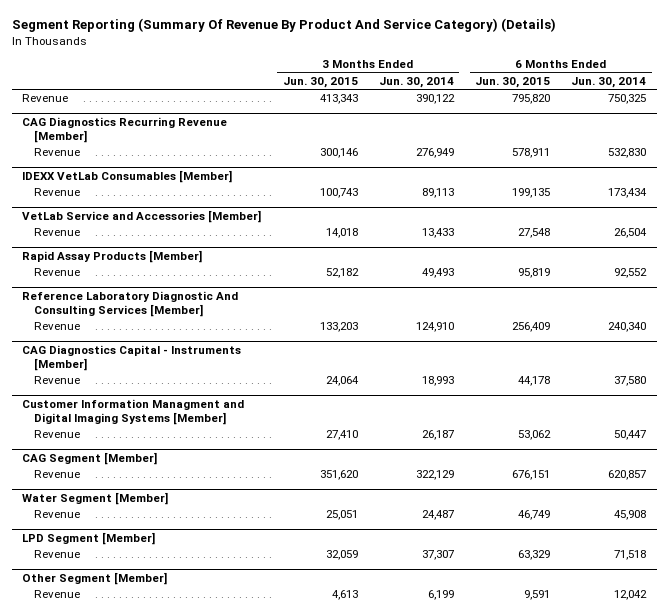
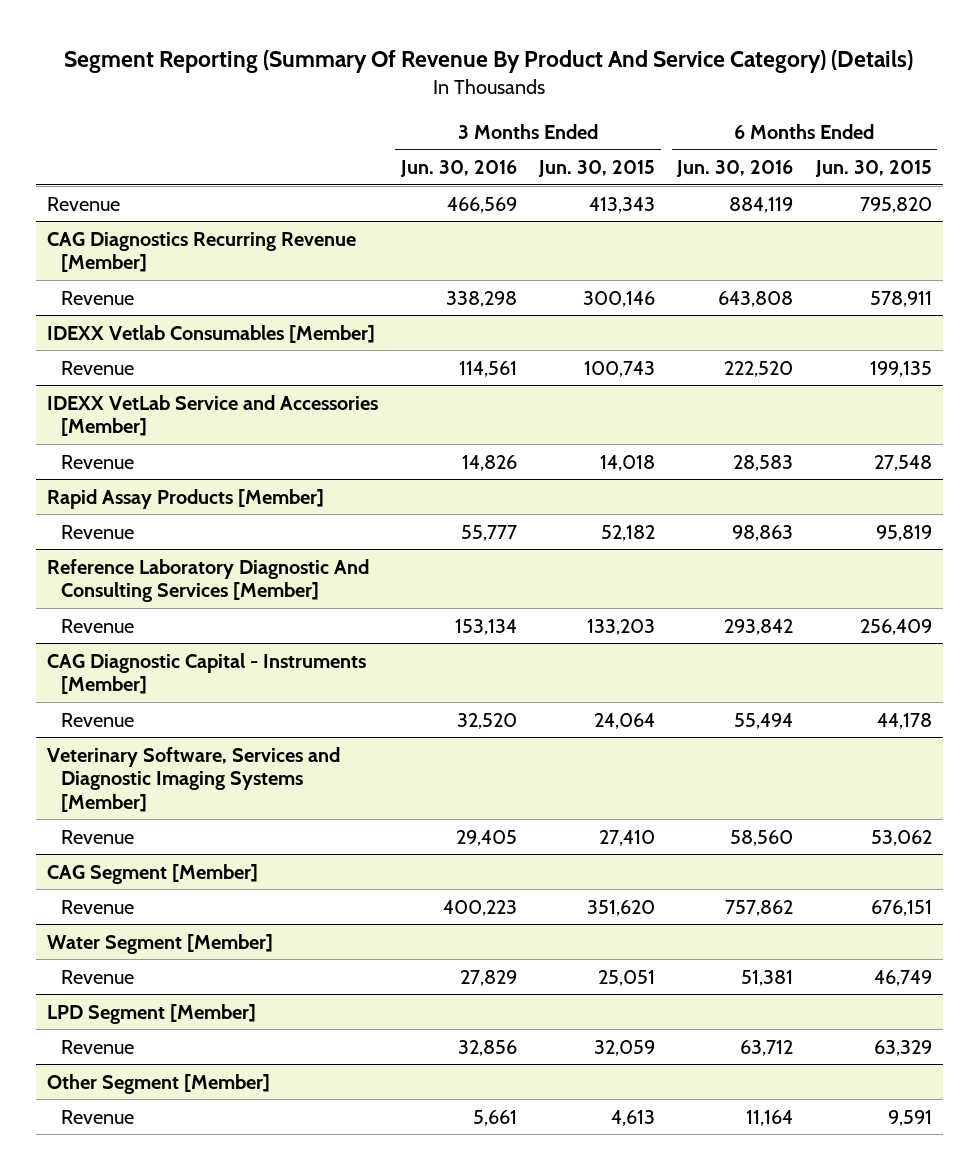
- | 3 Months Ended Jun. 30, 2015 | 3 Months Ended Jun. 30, 2014 | 6 Months Ended Jun. 30, 2015 | 6 Months Ended Jun. 30, 2014
+ | 3 Months Ended Jun. 30, 2016 | 3 Months Ended Jun. 30, 2015 | 6 Months Ended Jun. 30, 2016 | 6 Months Ended Jun. 30, 2015
- IDEXX VetLab Consumables [Member]
+ IDEXX Vetlab Consumables [Member]
- VetLab Service and Accessories [Member]
+ IDEXX VetLab Service and Accessories [Member]
- CAG Diagnostics Capital - Instruments [Member]
+ CAG Diagnostic Capital - Instruments [Member]
- Customer Information Managment and Digital Imaging Systems [Member]
+ Veterinary Software, Services and Diagnostic Imaging Systems [Member]

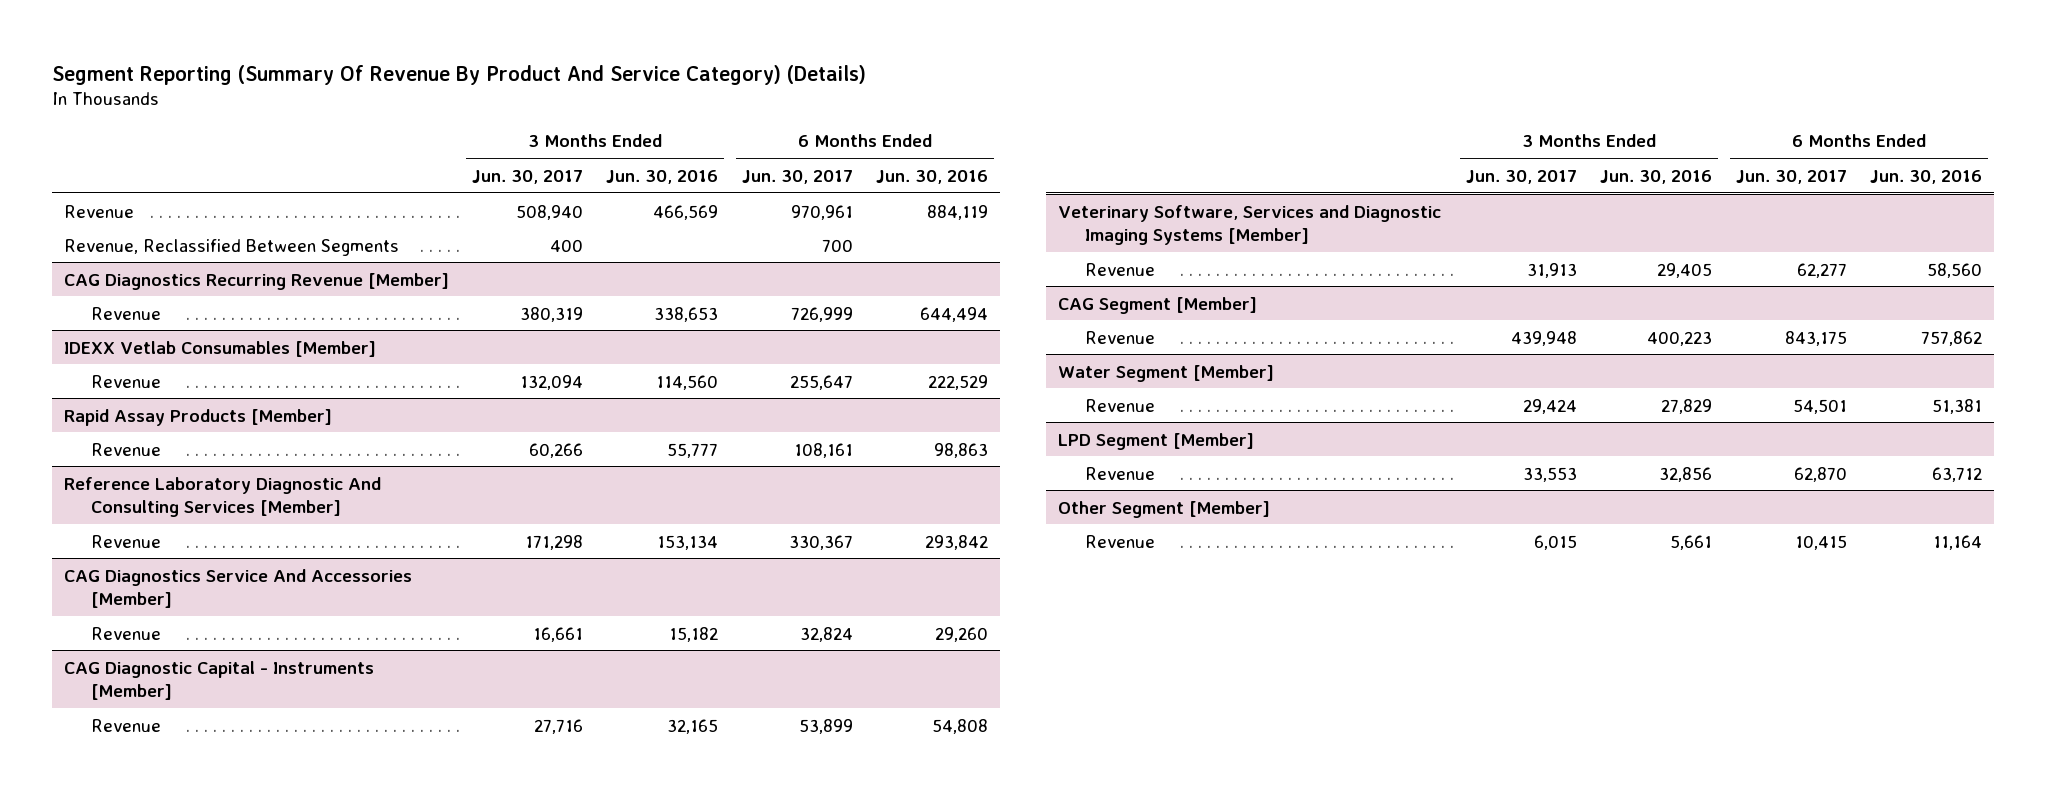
- | 3 Months Ended Jun. 30, 2016 | 3 Months Ended Jun. 30, 2015 | 6 Months Ended Jun. 30, 2016 | 6 Months Ended Jun. 30, 2015
+ | 3 Months Ended Jun. 30, 2017 | 3 Months Ended Jun. 30, 2016 | 6 Months Ended Jun. 30, 2017 | 6 Months Ended Jun. 30, 2016
+ Revenue, Reclassified Between Segments | 400 | | 700 |
@ CAG Diagnostics Recurring Revenue [Member]
- Revenue | 338,298 | 300,146 | 643,808 | 578,911
+ Revenue | 380,319 | 338,653 | 726,999 | 644,494
@ IDEXX Vetlab Consumables [Member]
- Revenue | 114,561 | 100,743 | 222,520 | 199,135
- IDEXX VetLab Service and Accessories [Member]
- Revenue | 14,826 | 14,018 | 28,583 | 27,548
@ IDEXX Vetlab Consumables [Member]
+ Revenue | 132,094 | 114,560 | 255,647 | 222,529
+ CAG Diagnostics Service And Accessories [Member]
+ Revenue | 16,661 | 15,182 | 32,824 | 29,260
@ CAG Diagnostic Capital - Instruments [Member]
- Revenue | 32,520 | 24,064 | 55,494 | 44,178
+ Revenue | 27,716 | 32,165 | 53,899 | 54,808

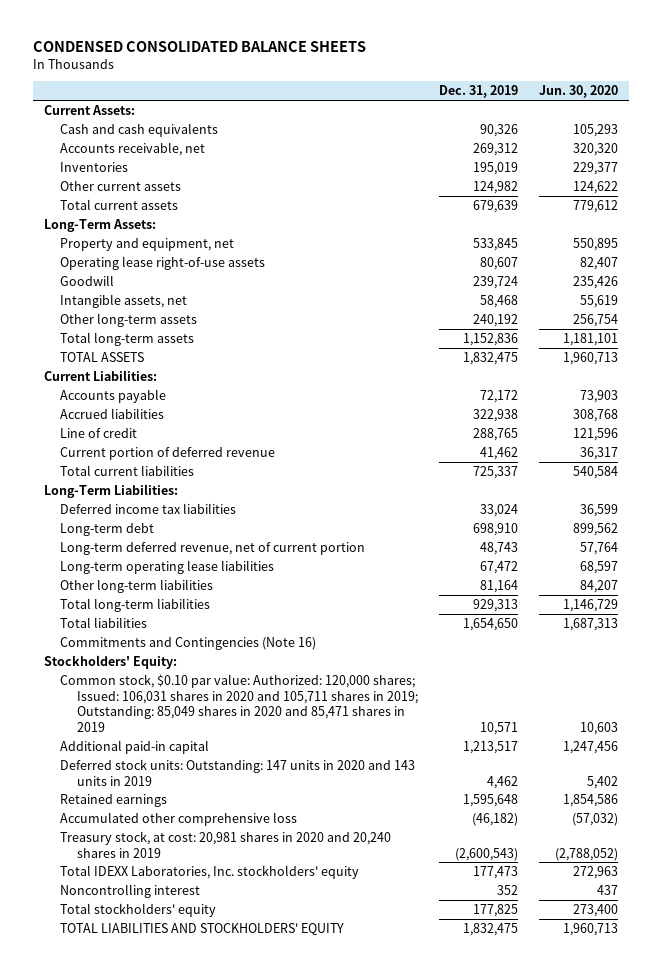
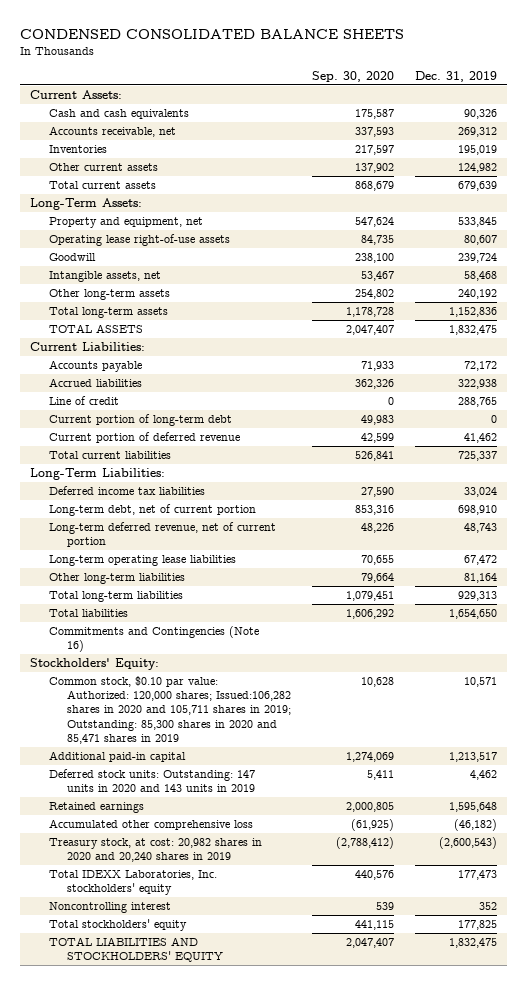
- | Dec. 31, 2019 | Jun. 30, 2020
+ | Sep. 30, 2020 | Dec. 31, 2019
+ Current portion of long-term debt | 49,983 | 0
- Long-term debt | 698,910 | 899,562
+ Long-term debt, net of current portion | 853,316 | 698,910
- Common stock, $0.10 par value: Authorized: 120,000 shares; Issued: 106,031 shares in 2020 and 105,711 shares in 2019; Outstanding: 85,049 shares in 2020 and 85,471 shares in 2019 | 10,571 | 10,603
+ Common stock, $0.10 par value: Authorized: 120,000 shares; Issued:106,282 shares in 2020 and 105,711 shares in 2019; Outstanding: 85,300 shares in 2020 and 85,471 shares in 2019 | 10,628 | 10,571
- Treasury stock, at cost: 20,981 shares in 2020 and 20,240 shares in 2019 | (2,600,543) | (2,788,052)
+ Treasury stock, at cost: 20,982 shares in 2020 and 20,240 shares in 2019 | (2,788,412) | (2,600,543)

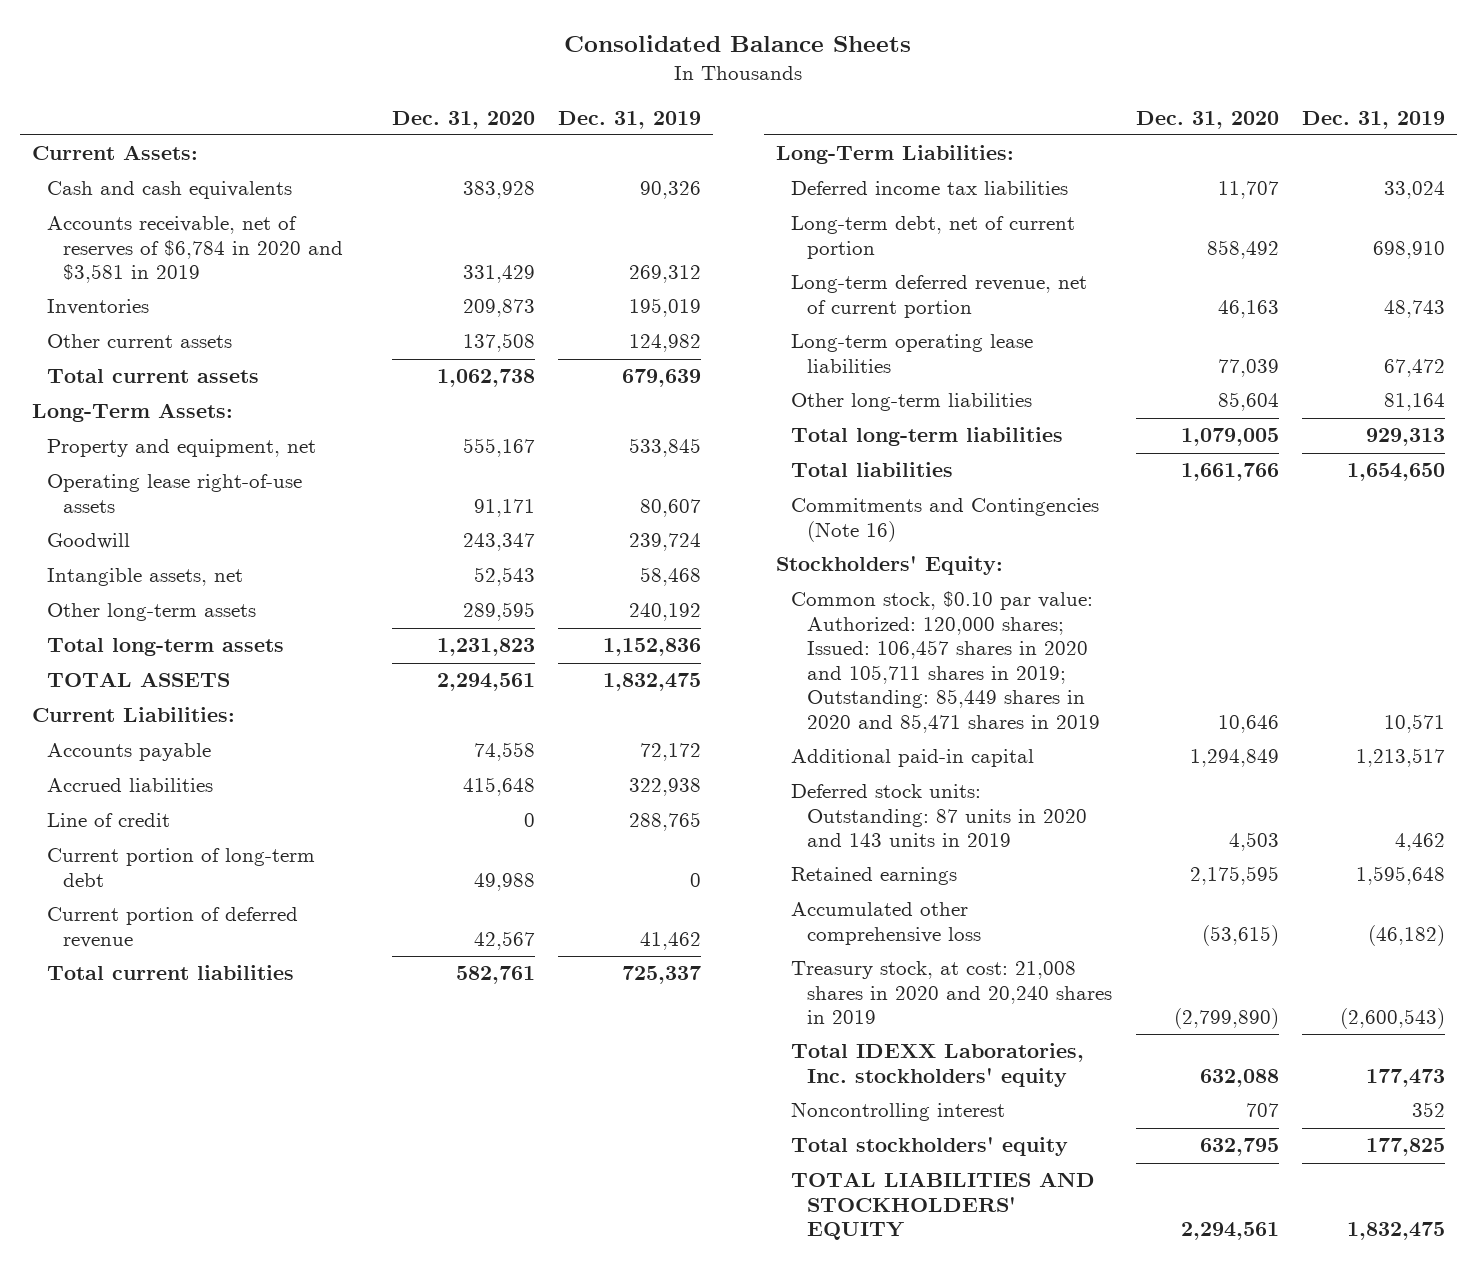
- CONDENSED CONSOLIDATED BALANCE SHEETS
+ Consolidated Balance Sheets
- | Sep. 30, 2020 | Dec. 31, 2019
+ | Dec. 31, 2020 | Dec. 31, 2019
- Accounts receivable, net | 337,593 | 269,312
+ Accounts receivable, net of reserves of $6,784 in 2020 and $3,581 in 2019 | 331,429 | 269,312
- Common stock, $0.10 par value: Authorized: 120,000 shares; Issued:106,282 shares in 2020 and 105,711 shares in 2019; Outstanding: 85,300 shares in 2020 and 85,471 shares in 2019 | 10,628 | 10,571
+ Common stock, $0.10 par value: Authorized: 120,000 shares; Issued: 106,457 shares in 2020 and 105,711 shares in 2019; Outstanding: 85,449 shares in 2020 and 85,471 shares in 2019 | 10,646 | 10,571
- Deferred stock units: Outstanding: 147 units in 2020 and 143 units in 2019 | 5,411 | 4,462
+ Deferred stock units: Outstanding: 87 units in 2020 and 143 units in 2019 | 4,503 | 4,462
- Treasury stock, at cost: 20,982 shares in 2020 and 20,240 shares in 2019 | (2,788,412) | (2,600,543)
+ Treasury stock, at cost: 21,008 shares in 2020 and 20,240 shares in 2019 | (2,799,890) | (2,600,543)

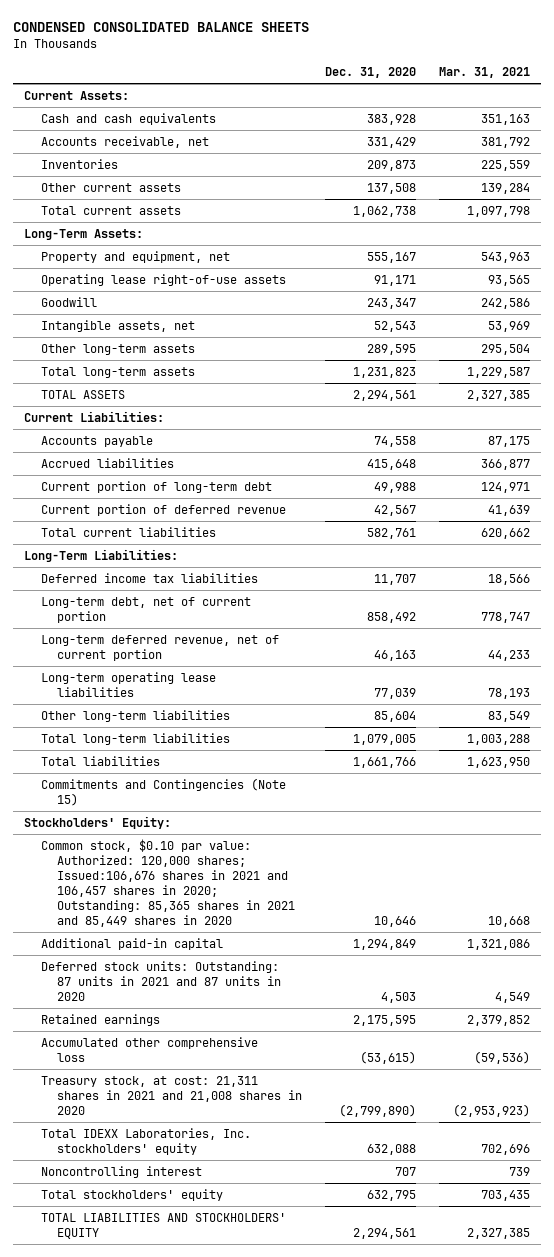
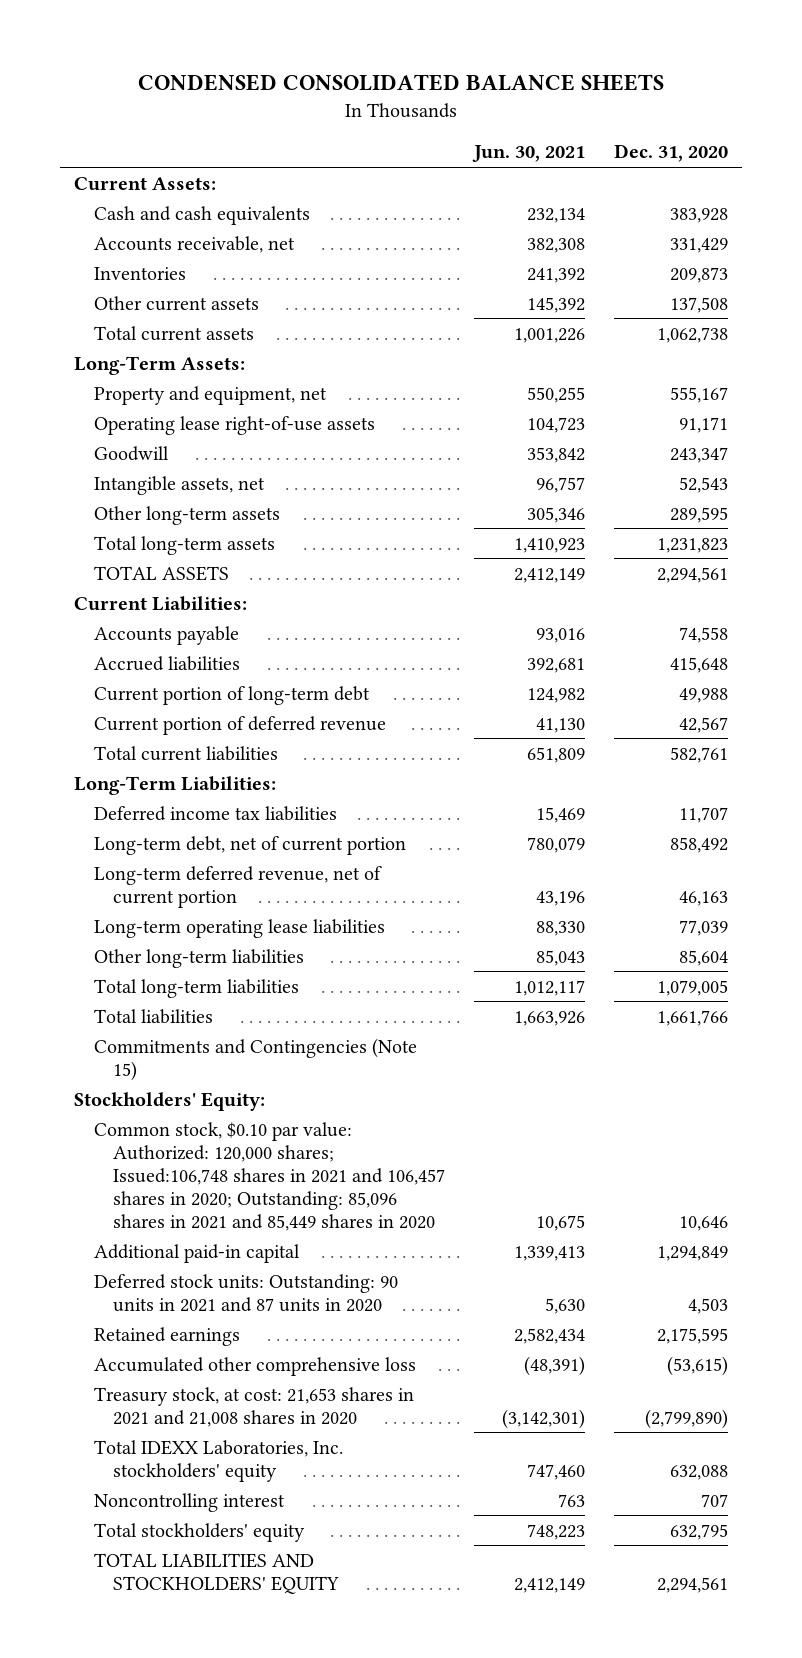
- | Dec. 31, 2020 | Mar. 31, 2021
+ | Jun. 30, 2021 | Dec. 31, 2020
- Common stock, $0.10 par value: Authorized: 120,000 shares; Issued:106,676 shares in 2021 and 106,457 shares in 2020; Outstanding: 85,365 shares in 2021 and 85,449 shares in 2020 | 10,646 | 10,668
+ Common stock, $0.10 par value: Authorized: 120,000 shares; Issued:106,748 shares in 2021 and 106,457 shares in 2020; Outstanding: 85,096 shares in 2021 and 85,449 shares in 2020 | 10,675 | 10,646
- Deferred stock units: Outstanding: 87 units in 2021 and 87 units in 2020 | 4,503 | 4,549
+ Deferred stock units: Outstanding: 90 units in 2021 and 87 units in 2020 | 5,630 | 4,503
- Treasury stock, at cost: 21,311 shares in 2021 and 21,008 shares in 2020 | (2,799,890) | (2,953,923)
+ Treasury stock, at cost: 21,653 shares in 2021 and 21,008 shares in 2020 | (3,142,301) | (2,799,890)

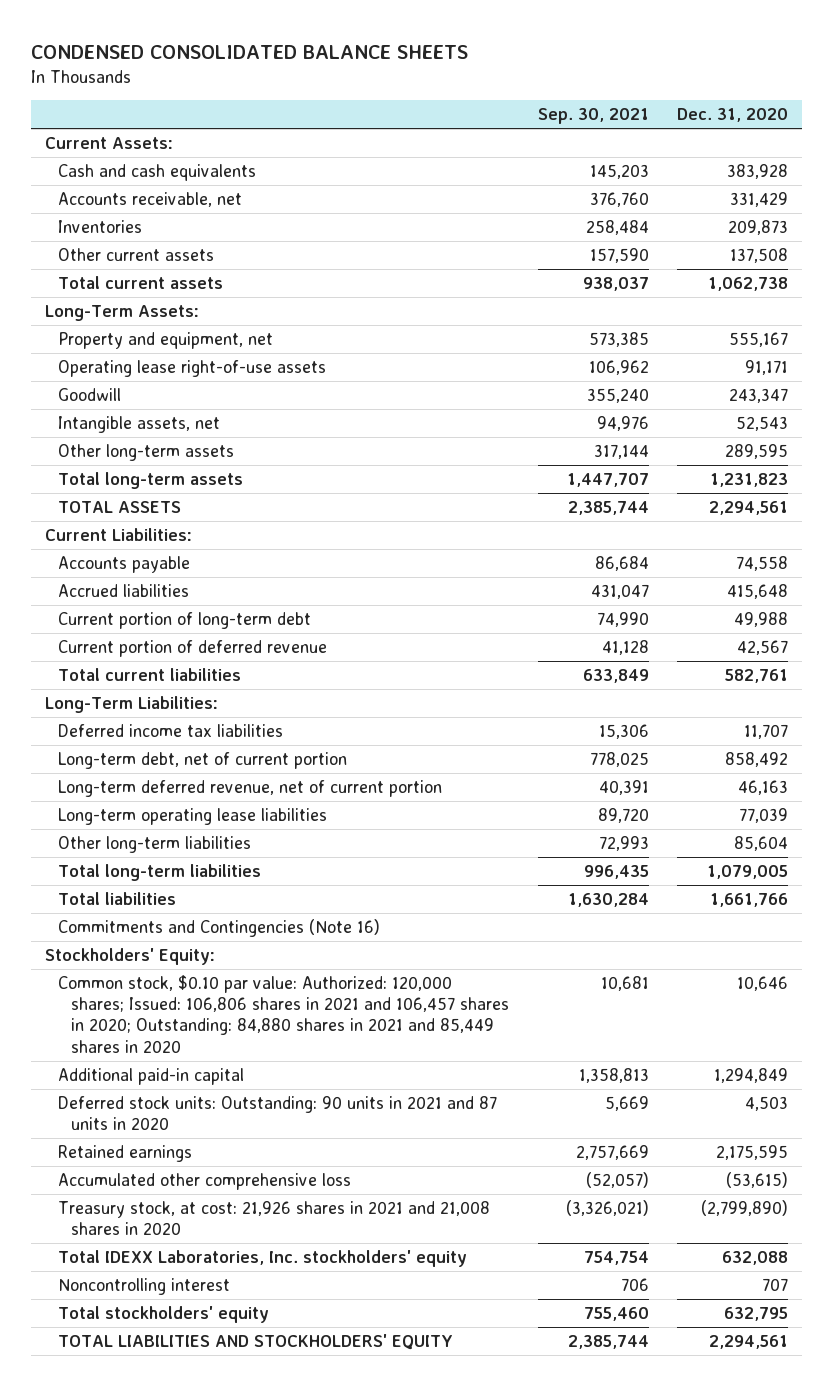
- | Jun. 30, 2021 | Dec. 31, 2020
+ | Sep. 30, 2021 | Dec. 31, 2020
- Commitments and Contingencies (Note 15)
+ Commitments and Contingencies (Note 16)
- Common stock, $0.10 par value: Authorized: 120,000 shares; Issued:106,748 shares in 2021 and 106,457 shares in 2020; Outstanding: 85,096 shares in 2021 and 85,449 shares in 2020 | 10,675 | 10,646
+ Common stock, $0.10 par value: Authorized: 120,000 shares; Issued: 106,806 shares in 2021 and 106,457 shares in 2020; Outstanding: 84,880 shares in 2021 and 85,449 shares in 2020 | 10,681 | 10,646
- Treasury stock, at cost: 21,653 shares in 2021 and 21,008 shares in 2020 | (3,142,301) | (2,799,890)
+ Treasury stock, at cost: 21,926 shares in 2021 and 21,008 shares in 2020 | (3,326,021) | (2,799,890)

